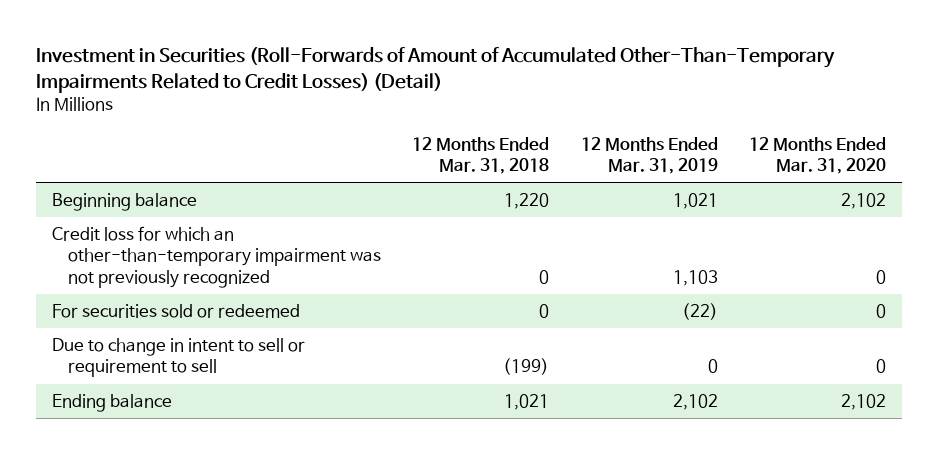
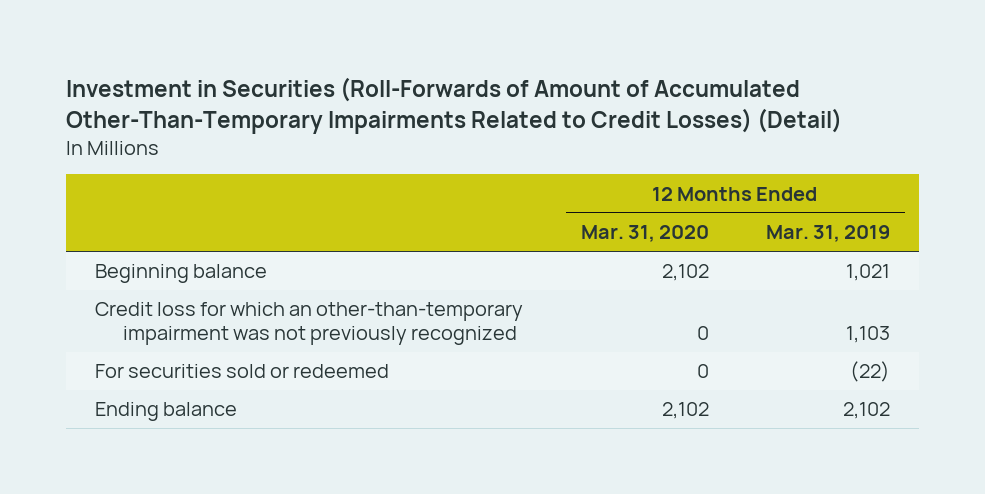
- | 12 Months Ended Mar. 31, 2018 | 12 Months Ended Mar. 31, 2019 | 12 Months Ended Mar. 31, 2020
+ | 12 Months Ended Mar. 31, 2020 | 12 Months Ended Mar. 31, 2019
- Due to change in intent to sell or requirement to sell | (199) | 0 | 0

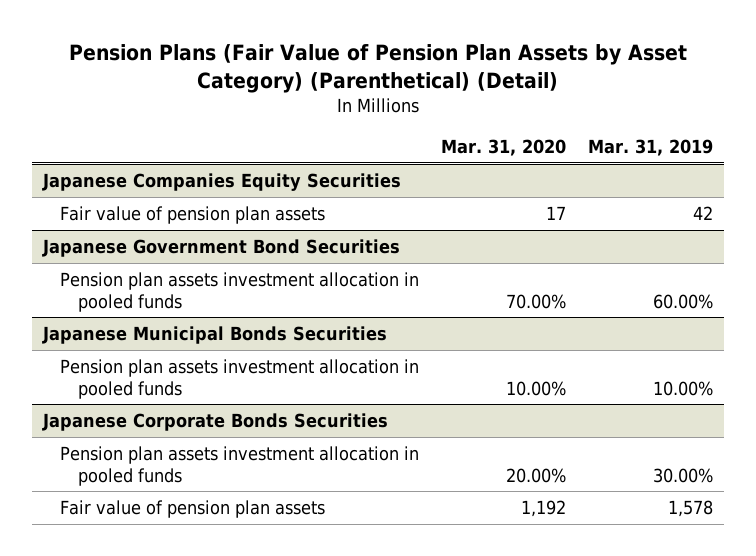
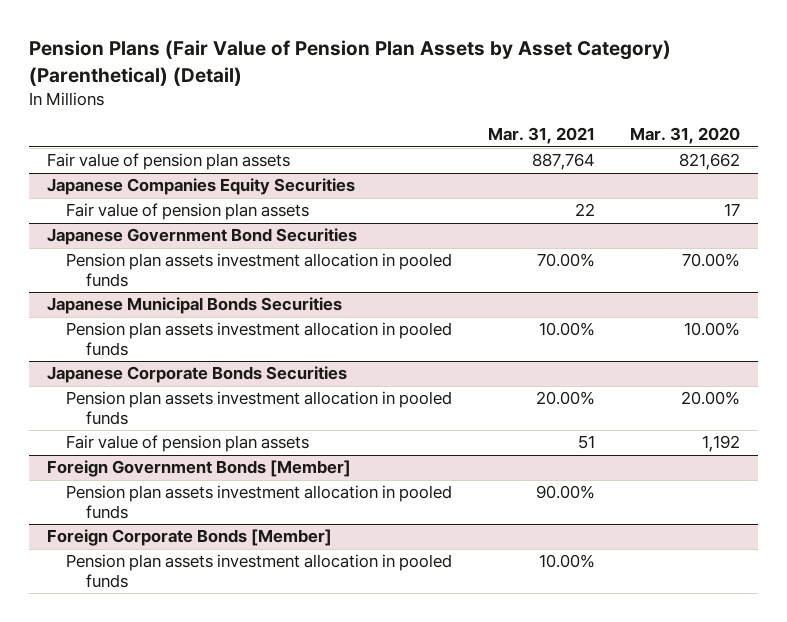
- | Mar. 31, 2020 | Mar. 31, 2019
+ | Mar. 31, 2021 | Mar. 31, 2020
+ Fair value of pension plan assets | 887,764 | 821,662
+ Foreign Government Bonds [Member]
+ Pension plan assets investment allocation in pooled funds | 90.00% |
+ Foreign Corporate Bonds [Member]
+ Pension plan assets investment allocation in pooled funds | 10.00% |

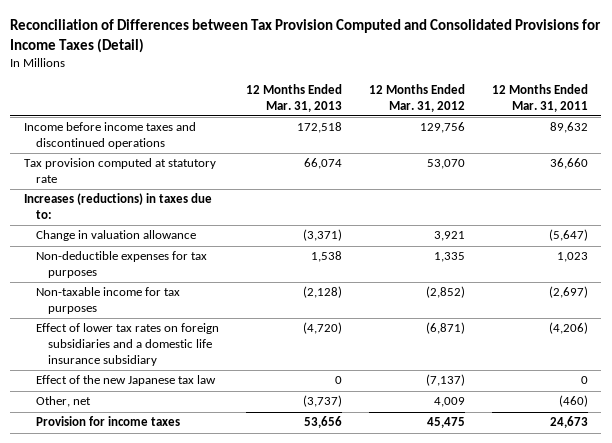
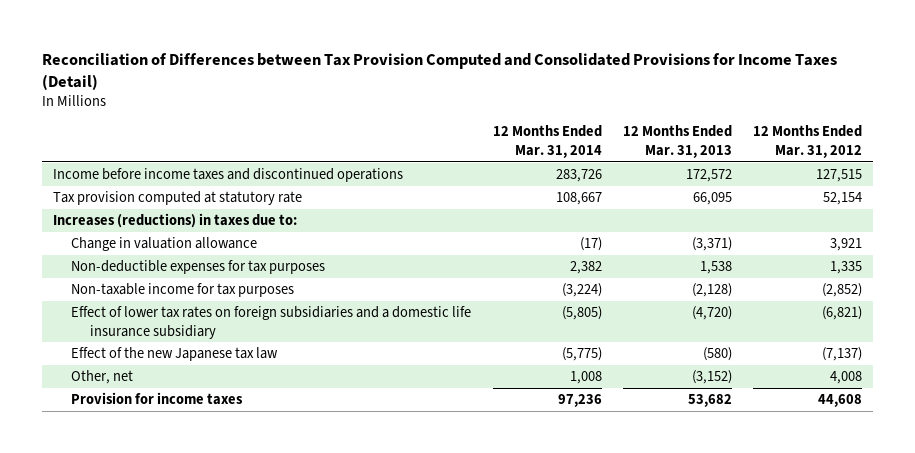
- | 12 Months Ended Mar. 31, 2013 | 12 Months Ended Mar. 31, 2012 | 12 Months Ended Mar. 31, 2011
+ | 12 Months Ended Mar. 31, 2014 | 12 Months Ended Mar. 31, 2013 | 12 Months Ended Mar. 31, 2012
- Income before income taxes and discontinued operations | 172,518 | 129,756 | 89,632
- Tax provision computed at statutory rate | 66,074 | 53,070 | 36,660
+ Income before income taxes and discontinued operations | 283,726 | 172,572 | 127,515
+ Tax provision computed at statutory rate | 108,667 | 66,095 | 52,154
- Effect of lower tax rates on foreign subsidiaries and a domestic life insurance subsidiary | (4,720) | (6,871) | (4,206)
- Effect of the new Japanese tax law | 0 | (7,137) | 0
- Other, net | (3,737) | 4,009 | (460)
- Provision for income taxes | 53,656 | 45,475 | 24,673
+ Effect of lower tax rates on foreign subsidiaries and a domestic life insurance subsidiary | (5,805) | (4,720) | (6,821)
+ Effect of the new Japanese tax law | (5,775) | (580) | (7,137)
+ Other, net | 1,008 | (3,152) | 4,008
+ Provision for income taxes | 97,236 | 53,682 | 44,608

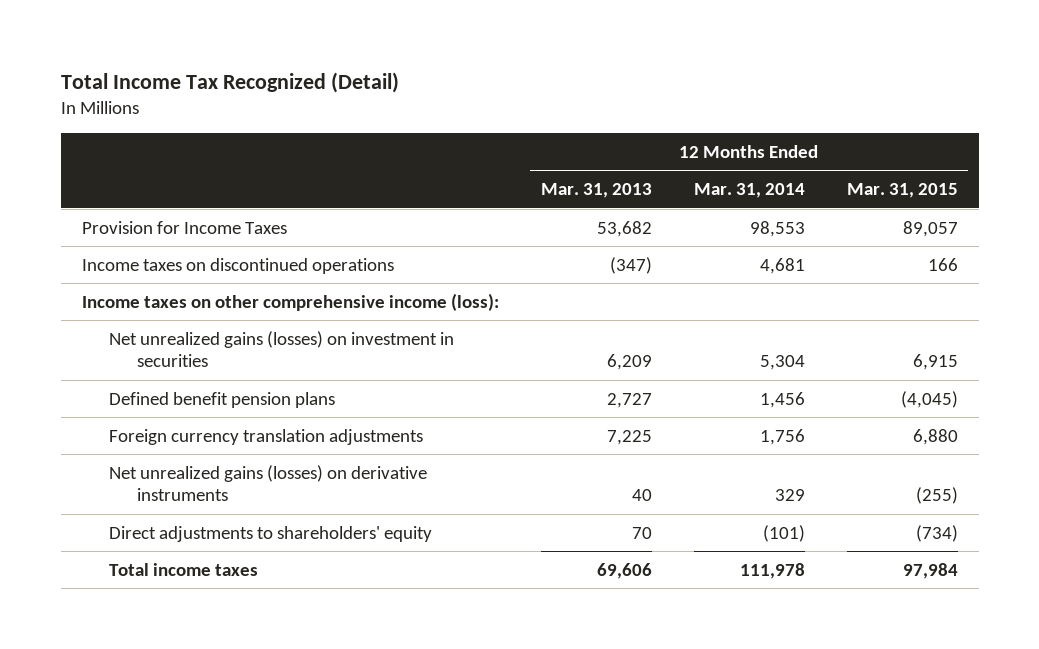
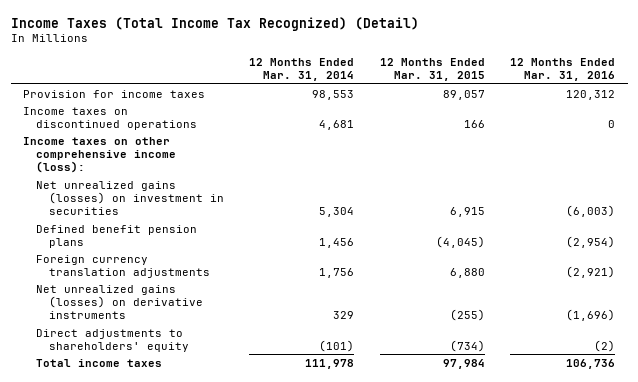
- Total Income Tax Recognized (Detail)
+ Income Taxes (Total Income Tax Recognized) (Detail)
- | 12 Months Ended Mar. 31, 2013 | 12 Months Ended Mar. 31, 2014 | 12 Months Ended Mar. 31, 2015
+ | 12 Months Ended Mar. 31, 2014 | 12 Months Ended Mar. 31, 2015 | 12 Months Ended Mar. 31, 2016
- Provision for Income Taxes | 53,682 | 98,553 | 89,057
+ Provision for income taxes | 98,553 | 89,057 | 120,312

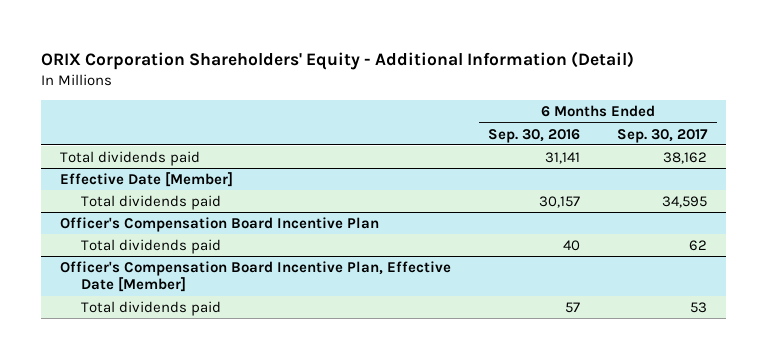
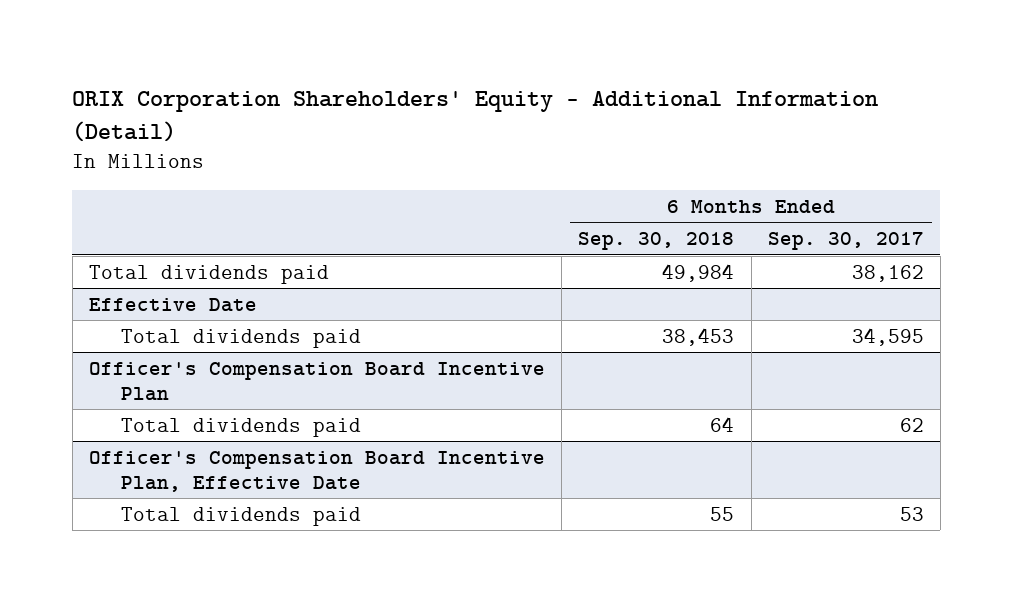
- | 6 Months Ended Sep. 30, 2016 | 6 Months Ended Sep. 30, 2017
+ | 6 Months Ended Sep. 30, 2018 | 6 Months Ended Sep. 30, 2017
- Effective Date [Member]
+ Effective Date
- Officer's Compensation Board Incentive Plan, Effective Date [Member]
+ Officer's Compensation Board Incentive Plan, Effective Date

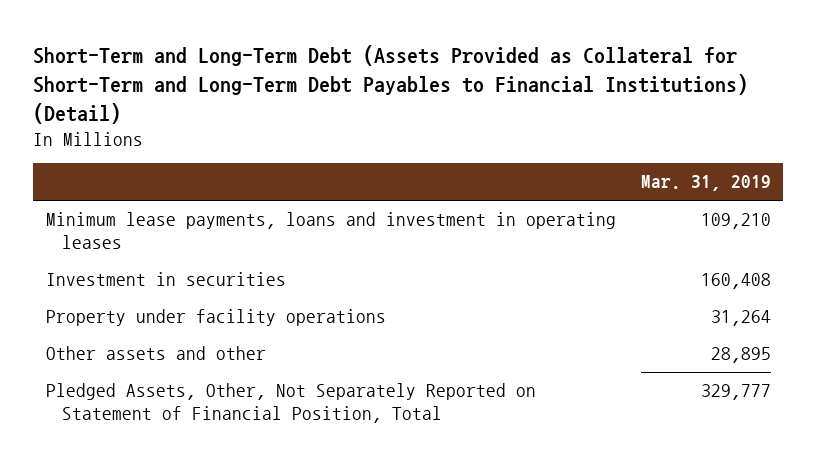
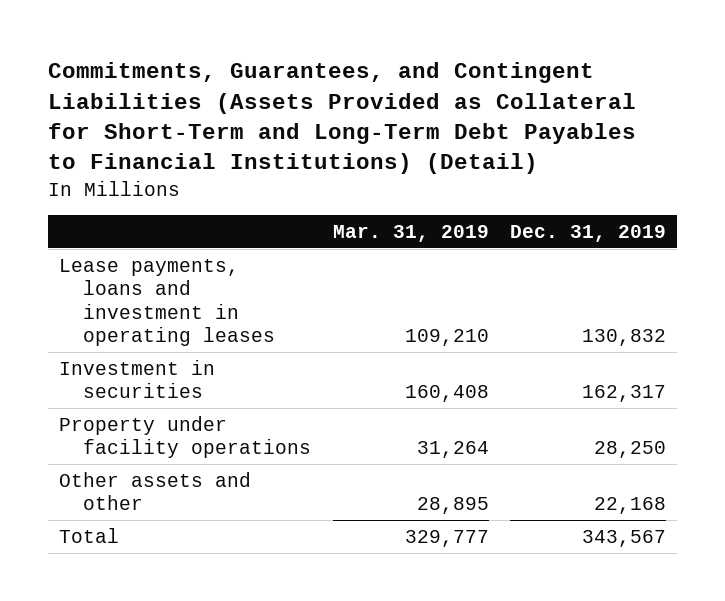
- Short-Term and Long-Term Debt (Assets Provided as Collateral for Short-Term and Long-Term Debt Payables to Financial Institutions) (Detail)
+ Commitments, Guarantees, and Contingent Liabilities (Assets Provided as Collateral for Short-Term and Long-Term Debt Payables to Financial Institutions) (Detail)
- | Mar. 31, 2019
+ | Mar. 31, 2019 | Dec. 31, 2019
- Minimum lease payments, loans and investment in operating leases | 109,210
+ Lease payments, loans and investment in operating leases | 109,210 | 130,832
- Pledged Assets, Other, Not Separately Reported on Statement of Financial Position, Total | 329,777
+ Total | 329,777 | 343,567

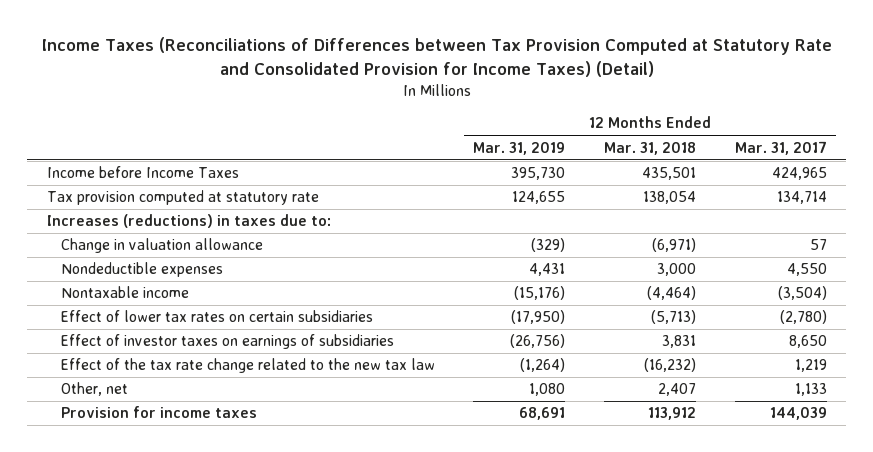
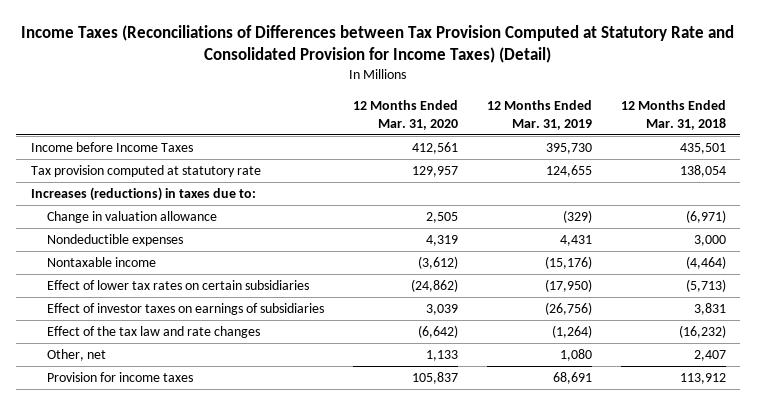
- | 12 Months Ended Mar. 31, 2019 | 12 Months Ended Mar. 31, 2018 | 12 Months Ended Mar. 31, 2017
+ | 12 Months Ended Mar. 31, 2020 | 12 Months Ended Mar. 31, 2019 | 12 Months Ended Mar. 31, 2018
- Effect of the tax rate change related to the new tax law | (1,264) | (16,232) | 1,219
+ Effect of the tax law and rate changes | (6,642) | (1,264) | (16,232)

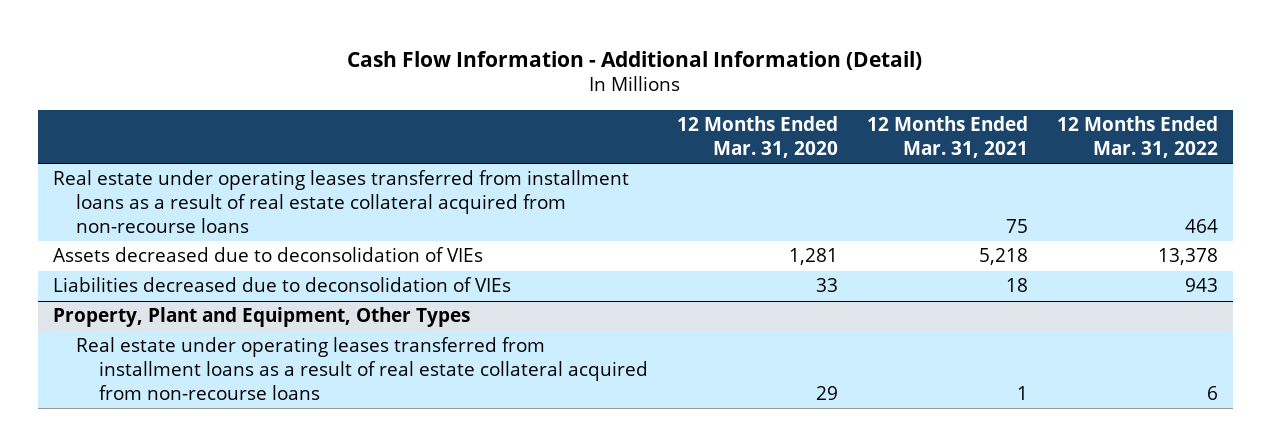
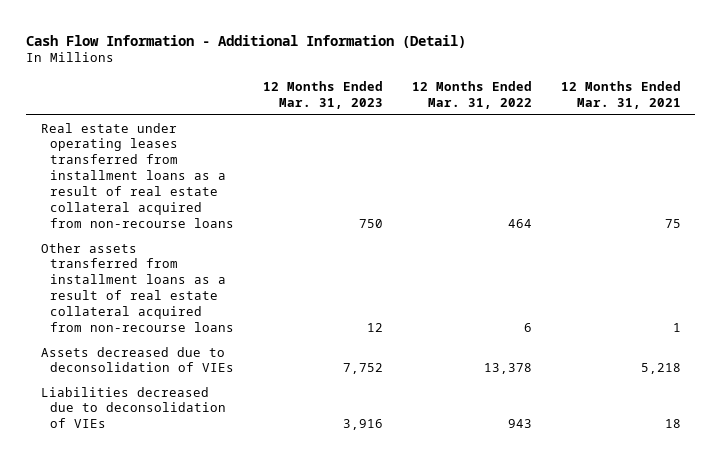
- | 12 Months Ended Mar. 31, 2020 | 12 Months Ended Mar. 31, 2021 | 12 Months Ended Mar. 31, 2022
+ | 12 Months Ended Mar. 31, 2023 | 12 Months Ended Mar. 31, 2022 | 12 Months Ended Mar. 31, 2021
+ Other assets transferred from installment loans as a result of real estate collateral acquired from non-recourse loans | 12 | 6 | 1
- Property, Plant and Equipment, Other Types
- Real estate under operating leases transferred from installment loans as a result of real estate collateral acquired from non-recourse loans | 29 | 1 | 6

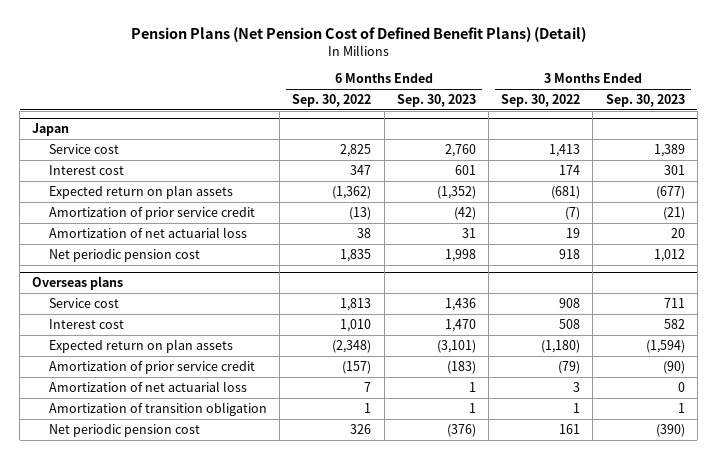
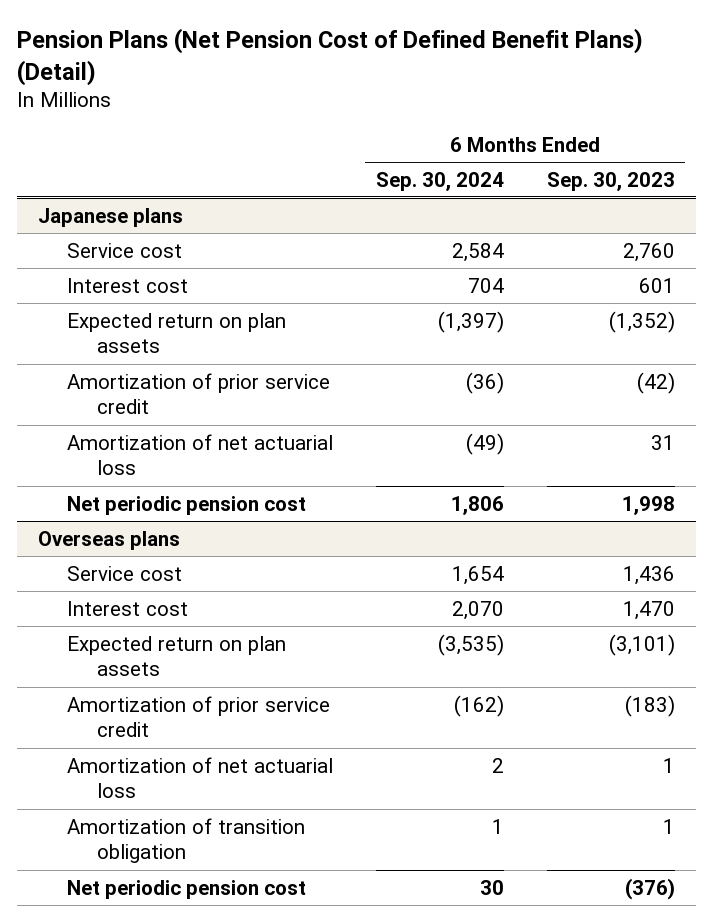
- | 6 Months Ended Sep. 30, 2022 | 6 Months Ended Sep. 30, 2023 | 3 Months Ended Sep. 30, 2022 | 3 Months Ended Sep. 30, 2023
+ | 6 Months Ended Sep. 30, 2024 | 6 Months Ended Sep. 30, 2023
- Japan
+ Japanese plans

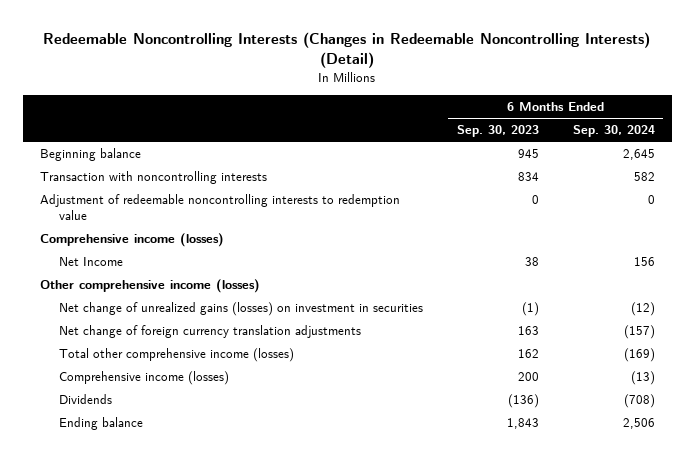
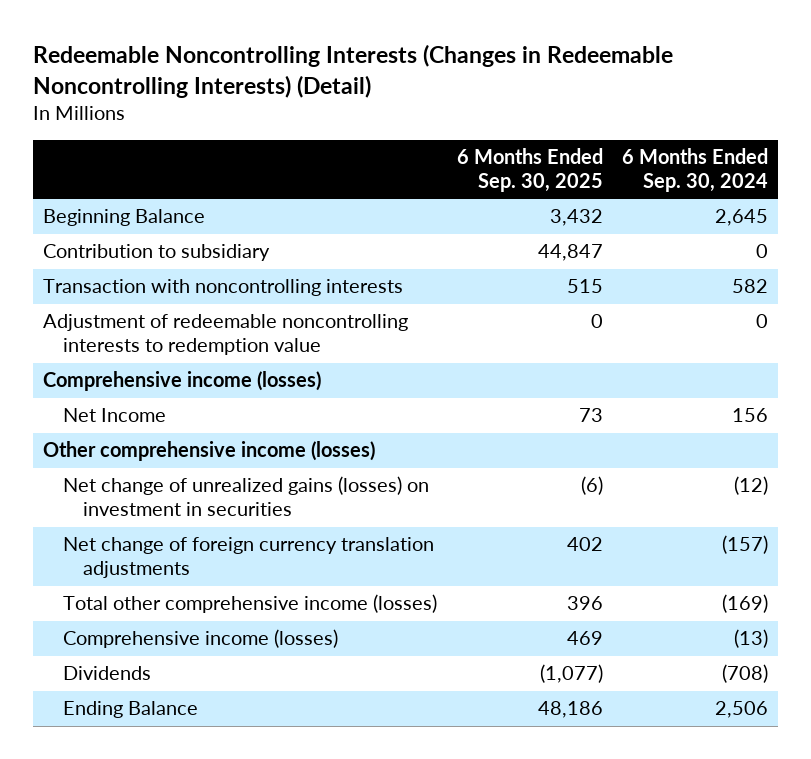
- | 6 Months Ended Sep. 30, 2023 | 6 Months Ended Sep. 30, 2024
+ | 6 Months Ended Sep. 30, 2025 | 6 Months Ended Sep. 30, 2024
- Beginning balance | 945 | 2,645
+ Beginning Balance | 3,432 | 2,645
+ Contribution to subsidiary | 44,847 | 0
- Ending balance | 1,843 | 2,506
+ Ending Balance | 48,186 | 2,506

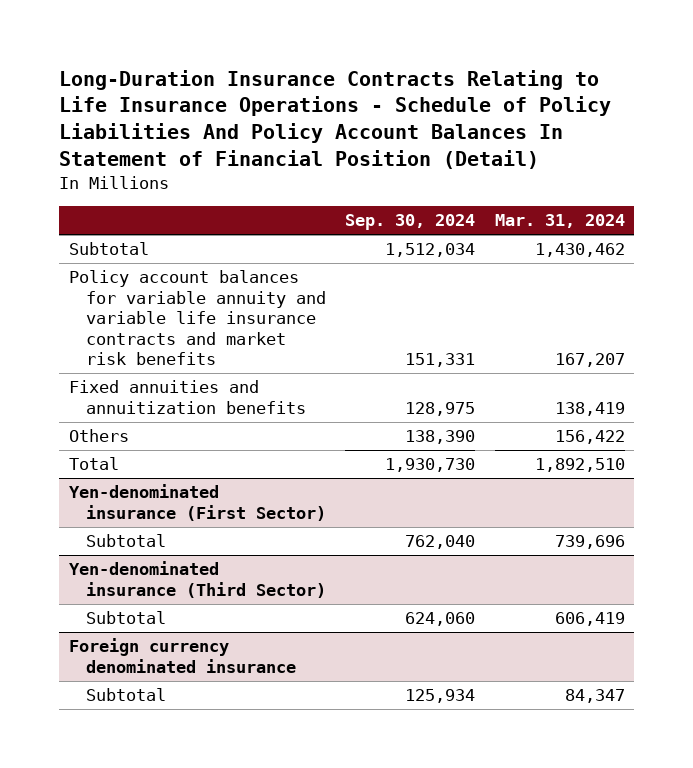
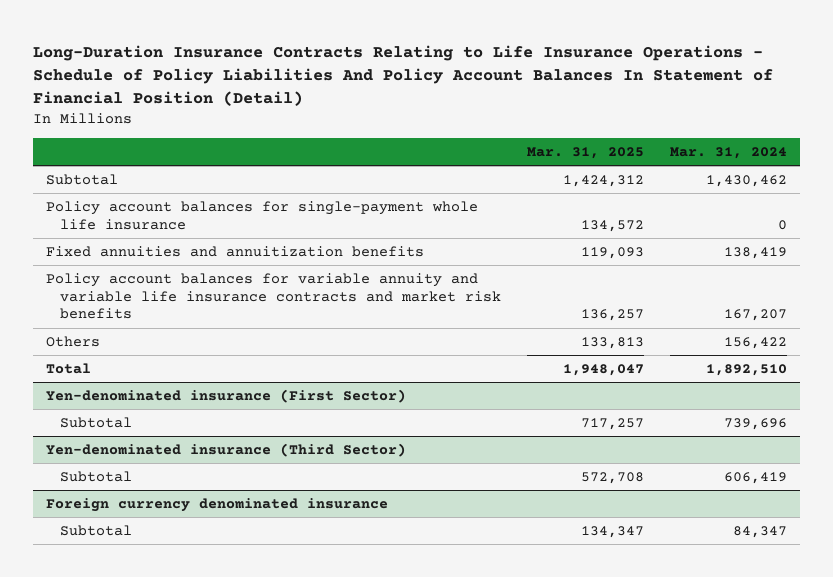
- | Sep. 30, 2024 | Mar. 31, 2024
+ | Mar. 31, 2025 | Mar. 31, 2024
+ Policy account balances for single-payment whole life insurance | 134,572 | 0
moved down: Policy account balances for variable annuity and variable life insurance contracts and market risk benefits | 136,257 | 167,207

